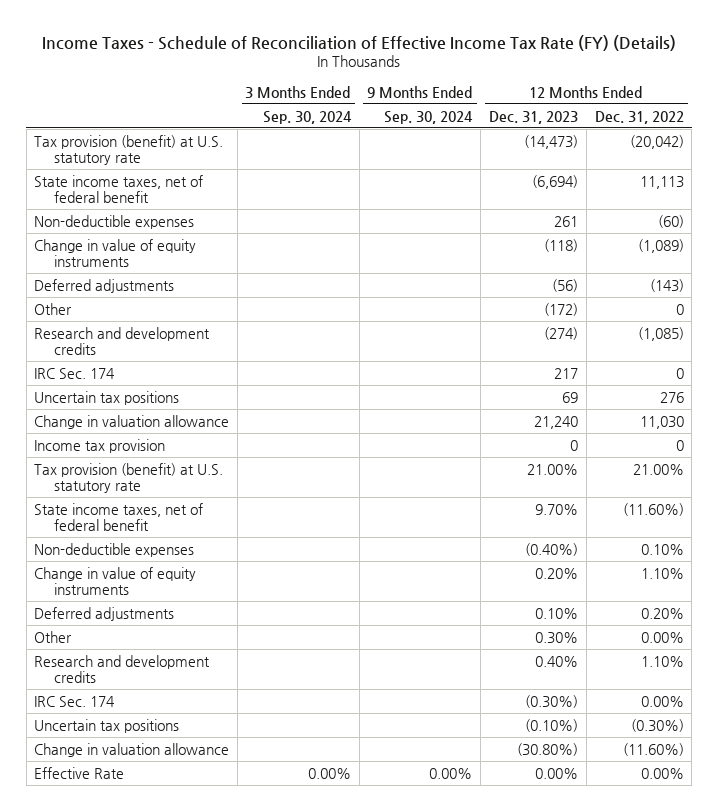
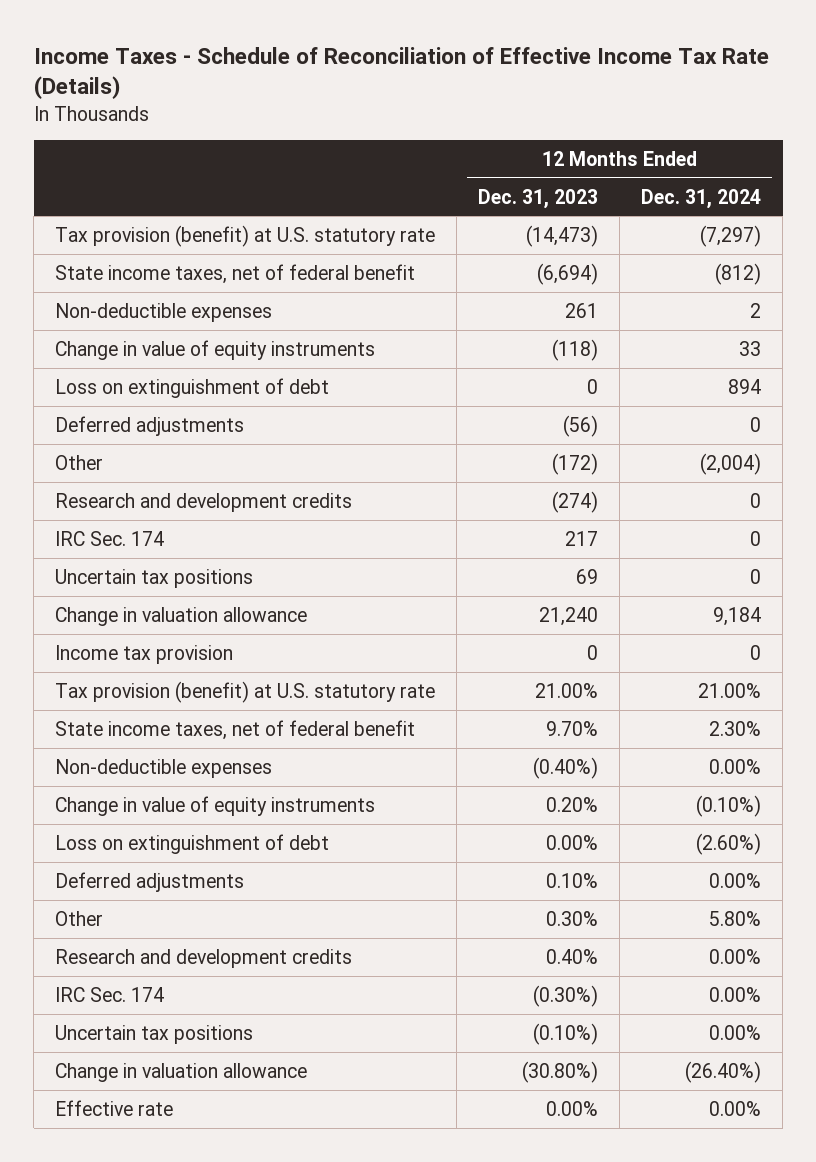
- Income Taxes - Schedule of Reconciliation of Effective Income Tax Rate (FY) (Details)
+ Income Taxes - Schedule of Reconciliation of Effective Income Tax Rate (Details)
- | 3 Months Ended Sep. 30, 2024 | 9 Months Ended Sep. 30, 2024 | 12 Months Ended Dec. 31, 2023 | 12 Months Ended Dec. 31, 2022
+ | 12 Months Ended Dec. 31, 2023 | 12 Months Ended Dec. 31, 2024
+ Loss on extinguishment of debt | 0 | 894
+ Loss on extinguishment of debt | 0.00% | (2.60%)
- Effective Rate | 0.00% | 0.00% | 0.00% | 0.00%
+ Effective rate | 0.00% | 0.00%

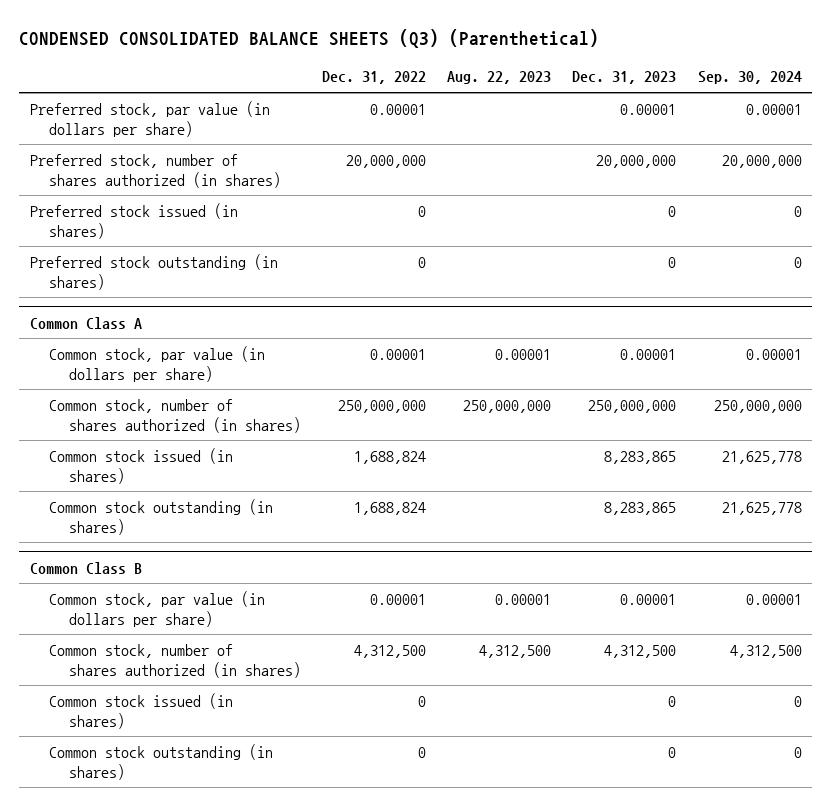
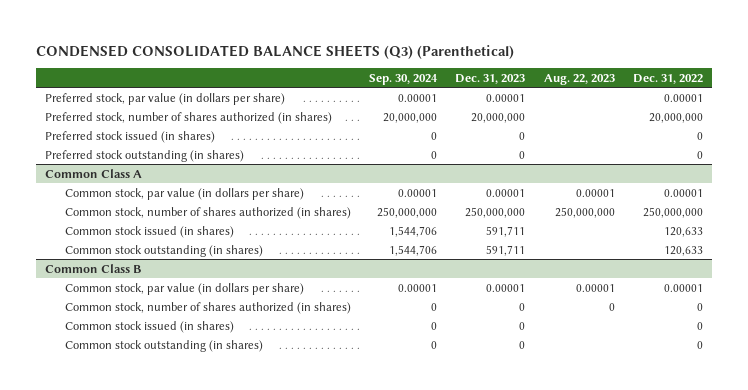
- | Dec. 31, 2022 | Aug. 22, 2023 | Dec. 31, 2023 | Sep. 30, 2024
+ | Sep. 30, 2024 | Dec. 31, 2023 | Aug. 22, 2023 | Dec. 31, 2022
@ Common Class A
- Common stock issued (in shares) | 1,688,824 | | 8,283,865 | 21,625,778
- Common stock outstanding (in shares) | 1,688,824 | | 8,283,865 | 21,625,778
+ Common stock issued (in shares) | 1,544,706 | 591,711 | | 120,633
+ Common stock outstanding (in shares) | 1,544,706 | 591,711 | | 120,633
@ Common Class B
- Common stock, number of shares authorized (in shares) | 4,312,500 | 4,312,500 | 4,312,500 | 4,312,500
+ Common stock, number of shares authorized (in shares) | 0 | 0 | 0 | 0

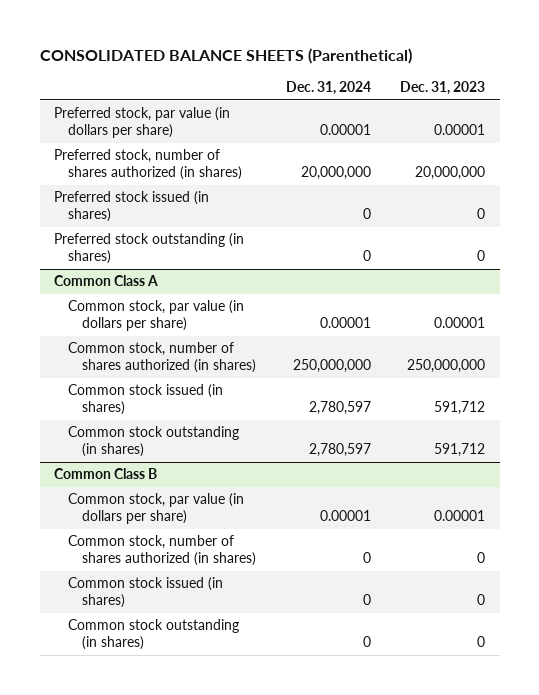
- CONDENSED CONSOLIDATED BALANCE SHEETS (Q3) (Parenthetical)
+ CONSOLIDATED BALANCE SHEETS (Parenthetical)
- | Sep. 30, 2024 | Dec. 31, 2023 | Aug. 22, 2023 | Dec. 31, 2022
+ | Dec. 31, 2024 | Dec. 31, 2023
@ Common Class A
- Common stock issued (in shares) | 1,544,706 | 591,711 | | 120,633
- Common stock outstanding (in shares) | 1,544,706 | 591,711 | | 120,633
+ Common stock issued (in shares) | 2,780,597 | 591,712
+ Common stock outstanding (in shares) | 2,780,597 | 591,712

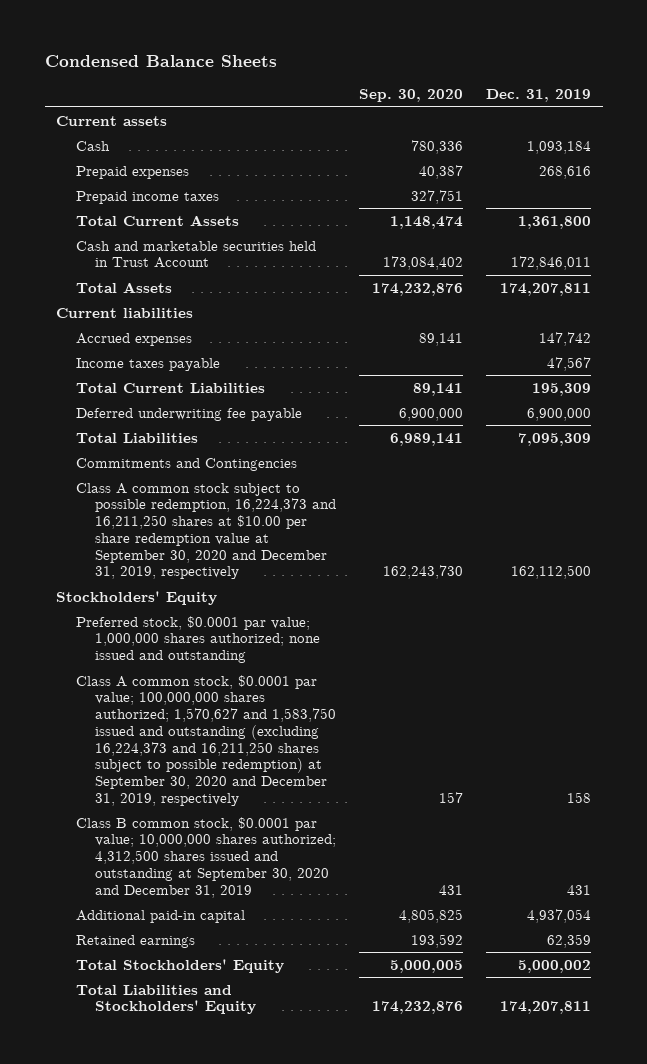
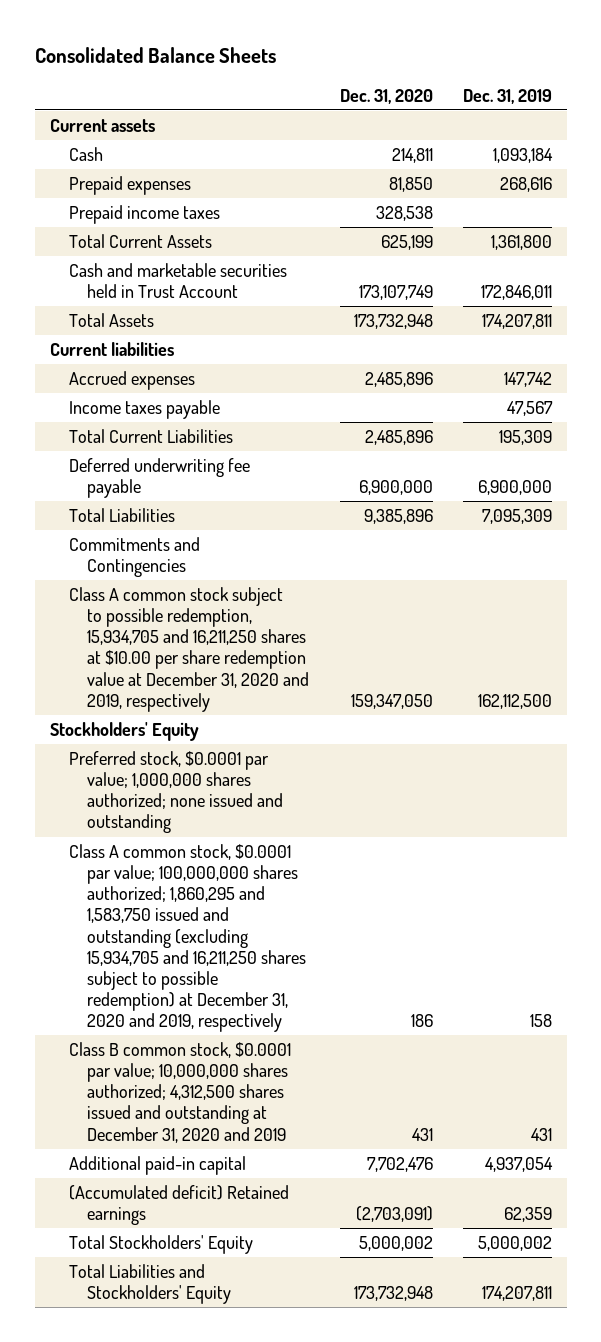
- Condensed Balance Sheets
+ Consolidated Balance Sheets
- | Sep. 30, 2020 | Dec. 31, 2019
+ | Dec. 31, 2020 | Dec. 31, 2019
- Class A common stock subject to possible redemption, 16,224,373 and 16,211,250 shares at $10.00 per share redemption value at September 30, 2020 and December 31, 2019, respectively | 162,243,730 | 162,112,500
+ Class A common stock subject to possible redemption, 15,934,705 and 16,211,250 shares at $10.00 per share redemption value at December 31, 2020 and 2019, respectively | 159,347,050 | 162,112,500
- Class A common stock, $0.0001 par value; 100,000,000 shares authorized; 1,570,627 and 1,583,750 issued and outstanding (excluding 16,224,373 and 16,211,250 shares subject to possible redemption) at September 30, 2020 and December 31, 2019, respectively | 157 | 158
- Class B common stock, $0.0001 par value; 10,000,000 shares authorized; 4,312,500 shares issued and outstanding at September 30, 2020 and December 31, 2019 | 431 | 431
+ Class A common stock, $0.0001 par value; 100,000,000 shares authorized; 1,860,295 and 1,583,750 issued and outstanding (excluding 15,934,705 and 16,211,250 shares subject to possible redemption) at December 31, 2020 and 2019, respectively | 186 | 158
+ Class B common stock, $0.0001 par value; 10,000,000 shares authorized; 4,312,500 shares issued and outstanding at December 31, 2020 and 2019 | 431 | 431
- Retained earnings | 193,592 | 62,359
+ (Accumulated deficit) Retained earnings | (2,703,091) | 62,359

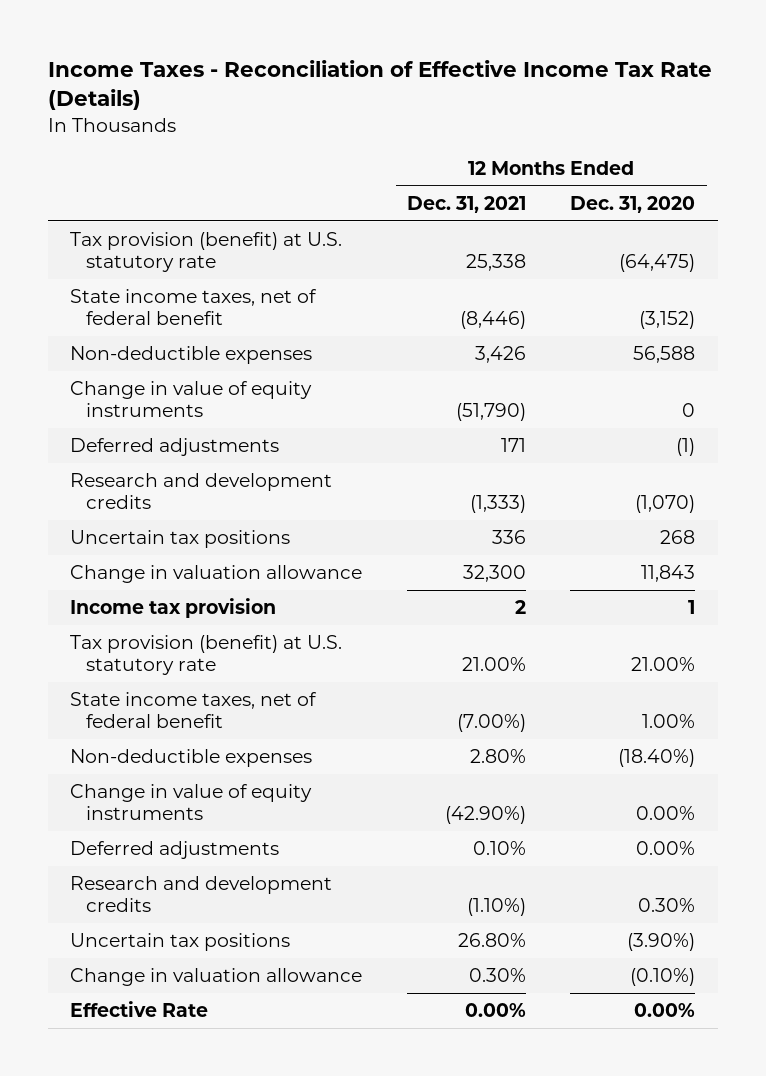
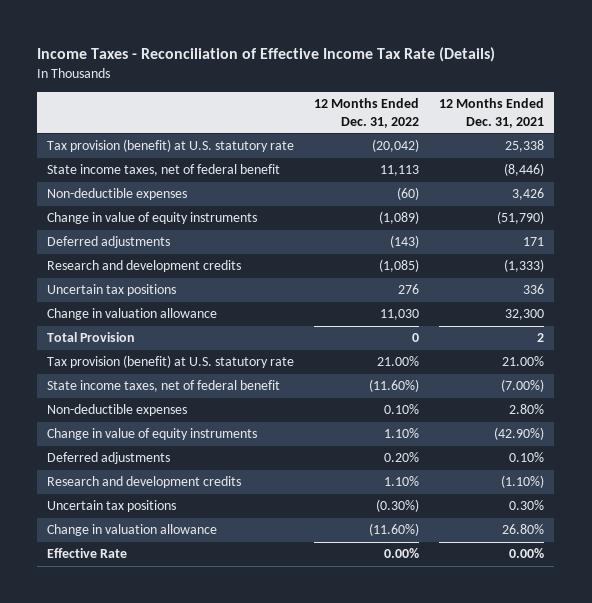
- | 12 Months Ended Dec. 31, 2021 | 12 Months Ended Dec. 31, 2020
+ | 12 Months Ended Dec. 31, 2022 | 12 Months Ended Dec. 31, 2021
- Income tax provision | 2 | 1
+ Total Provision | 0 | 2
- Uncertain tax positions | 26.80% | (3.90%)
- Change in valuation allowance | 0.30% | (0.10%)
+ Uncertain tax positions | (0.30%) | 0.30%
+ Change in valuation allowance | (11.60%) | 26.80%

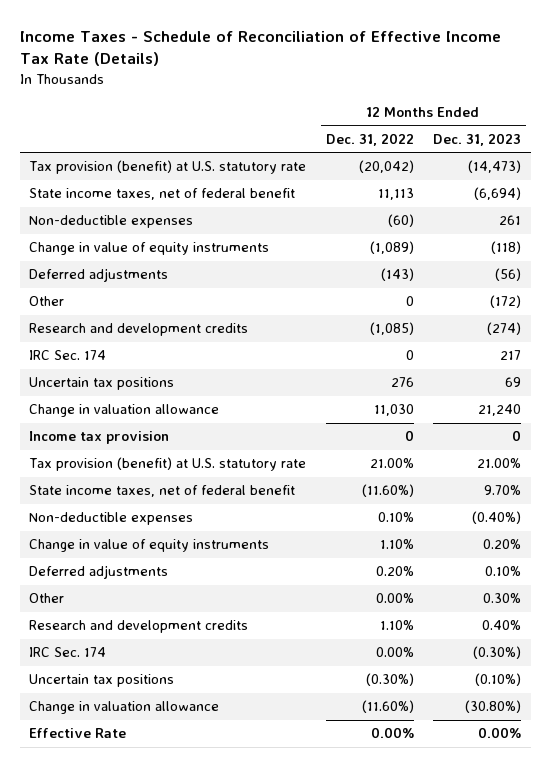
- Income Taxes - Reconciliation of Effective Income Tax Rate (Details)
+ Income Taxes - Schedule of Reconciliation of Effective Income Tax Rate (Details)
- | 12 Months Ended Dec. 31, 2022 | 12 Months Ended Dec. 31, 2021
+ | 12 Months Ended Dec. 31, 2022 | 12 Months Ended Dec. 31, 2023
+ Other | 0 | (172)
+ IRC Sec. 174 | 0 | 217
- Total Provision | 0 | 2
+ Income tax provision | 0 | 0
+ Other | 0.00% | 0.30%
+ IRC Sec. 174 | 0.00% | (0.30%)

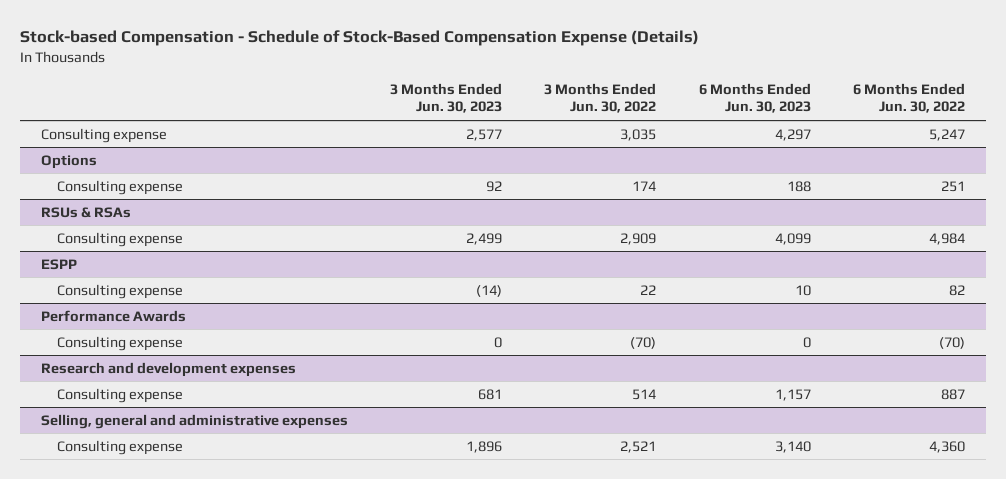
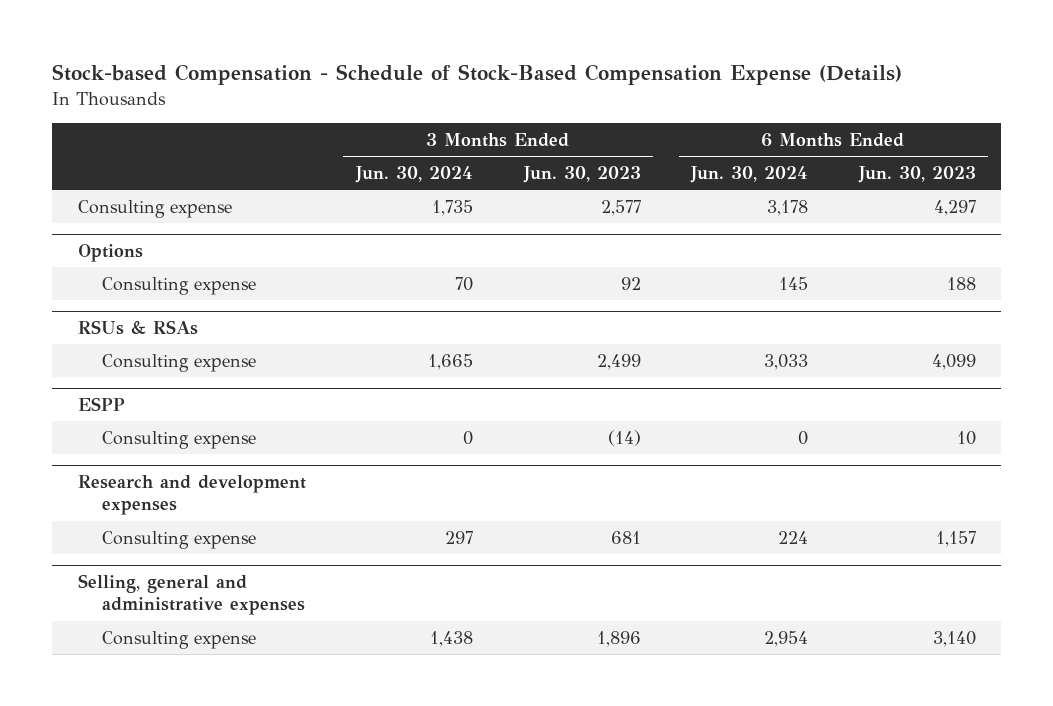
- | 3 Months Ended Jun. 30, 2023 | 3 Months Ended Jun. 30, 2022 | 6 Months Ended Jun. 30, 2023 | 6 Months Ended Jun. 30, 2022
+ | 3 Months Ended Jun. 30, 2024 | 3 Months Ended Jun. 30, 2023 | 6 Months Ended Jun. 30, 2024 | 6 Months Ended Jun. 30, 2023
- Performance Awards
- Consulting expense | 0 | (70) | 0 | (70)

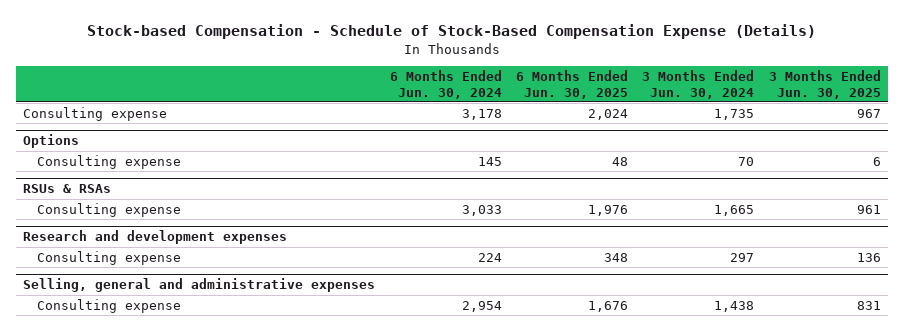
- | 3 Months Ended Jun. 30, 2024 | 3 Months Ended Jun. 30, 2023 | 6 Months Ended Jun. 30, 2024 | 6 Months Ended Jun. 30, 2023
+ | 6 Months Ended Jun. 30, 2024 | 6 Months Ended Jun. 30, 2025 | 3 Months Ended Jun. 30, 2024 | 3 Months Ended Jun. 30, 2025
- ESPP
- Consulting expense | 0 | (14) | 0 | 10

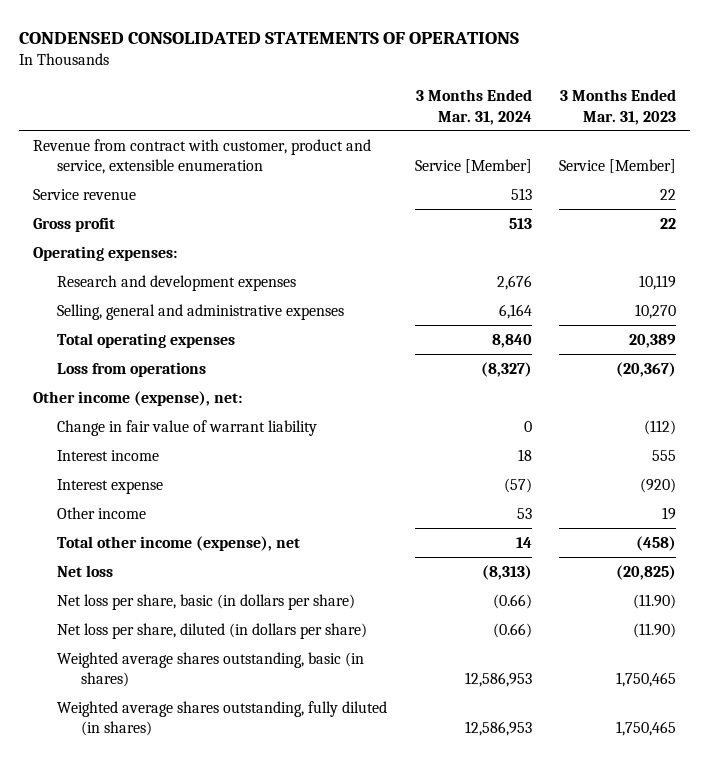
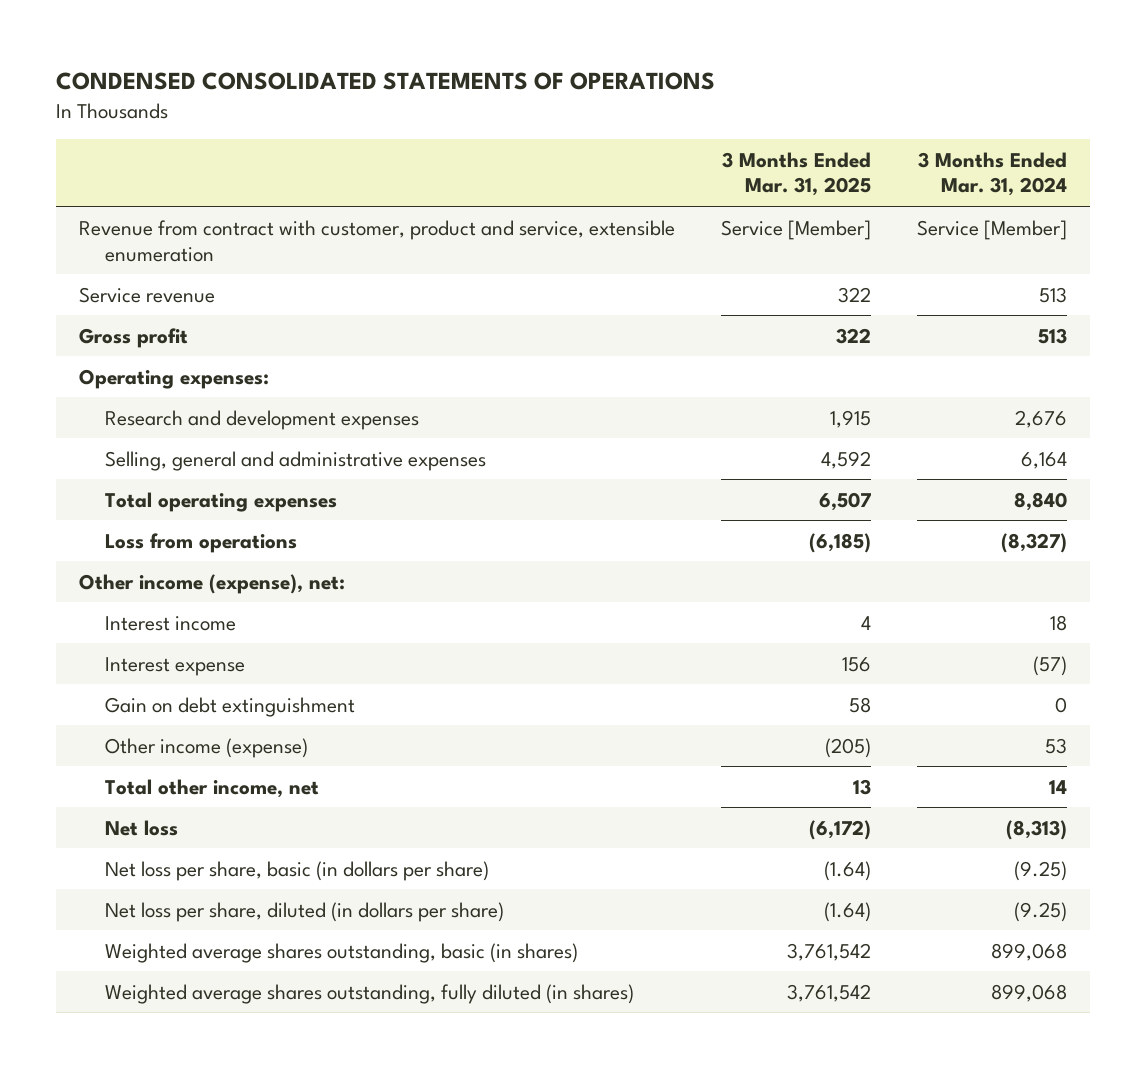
- | 3 Months Ended Mar. 31, 2024 | 3 Months Ended Mar. 31, 2023
+ | 3 Months Ended Mar. 31, 2025 | 3 Months Ended Mar. 31, 2024
- Change in fair value of warrant liability | 0 | (112)
- Other income | 53 | 19
- Total other income (expense), net | 14 | (458)
+ Gain on debt extinguishment | 58 | 0
+ Other income (expense) | (205) | 53
+ Total other income, net | 13 | 14
- Net loss per share, basic (in dollars per share) | (0.66) | (11.90)
- Net loss per share, diluted (in dollars per share) | (0.66) | (11.90)
- Weighted average shares outstanding, basic (in shares) | 12,586,953 | 1,750,465
- Weighted average shares outstanding, fully diluted (in shares) | 12,586,953 | 1,750,465
+ Net loss per share, basic (in dollars per share) | (1.64) | (9.25)
+ Net loss per share, diluted (in dollars per share) | (1.64) | (9.25)
+ Weighted average shares outstanding, basic (in shares) | 3,761,542 | 899,068
+ Weighted average shares outstanding, fully diluted (in shares) | 3,761,542 | 899,068

